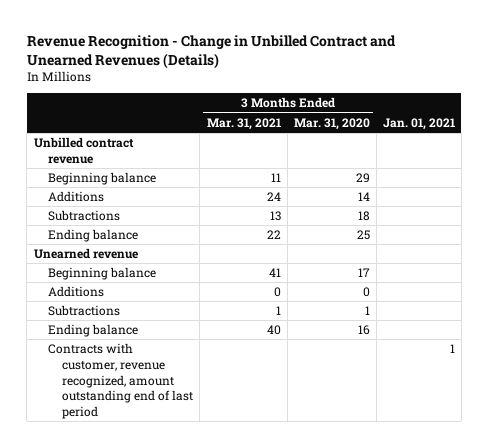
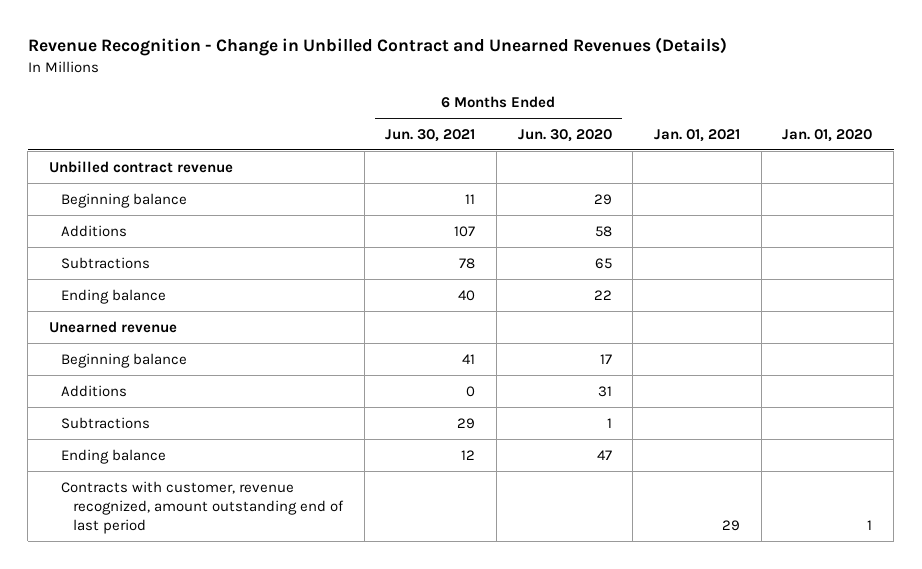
- | 3 Months Ended Mar. 31, 2021 | 3 Months Ended Mar. 31, 2020 | Jan. 01, 2021
+ | 6 Months Ended Jun. 30, 2021 | 6 Months Ended Jun. 30, 2020 | Jan. 01, 2021 | Jan. 01, 2020
- Contracts with customer, revenue recognized, amount outstanding end of last period | | | 1
+ Contracts with customer, revenue recognized, amount outstanding end of last period | | | 29 | 1

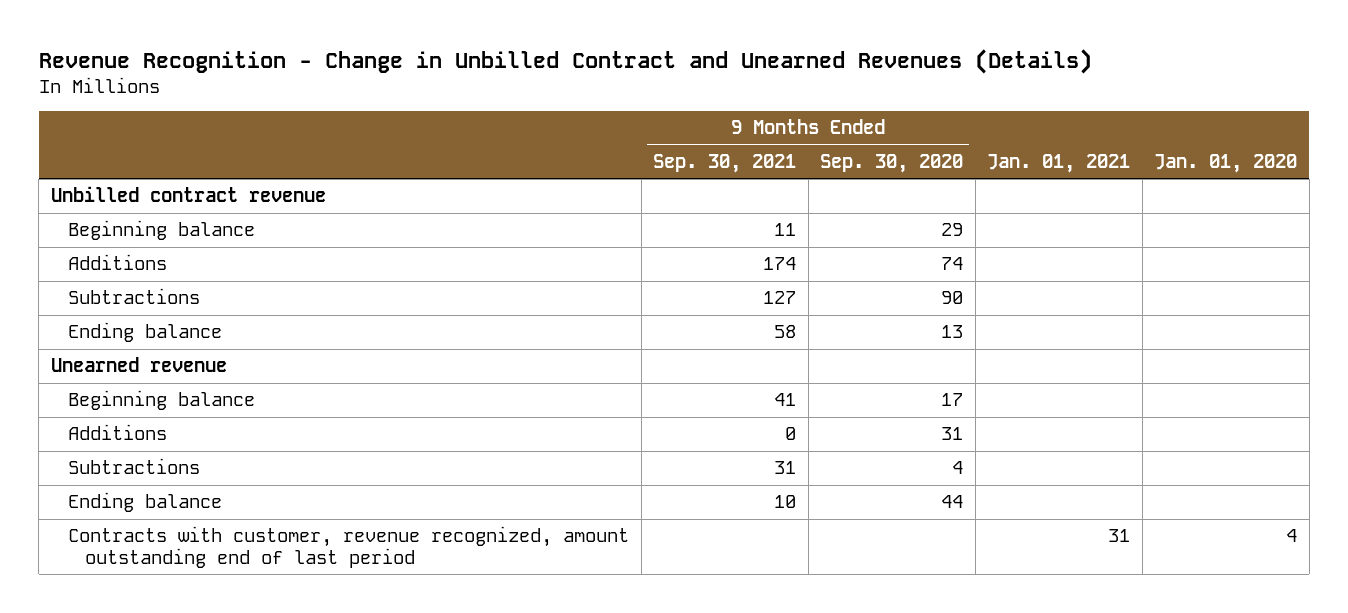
- | 6 Months Ended Jun. 30, 2021 | 6 Months Ended Jun. 30, 2020 | Jan. 01, 2021 | Jan. 01, 2020
+ | 9 Months Ended Sep. 30, 2021 | 9 Months Ended Sep. 30, 2020 | Jan. 01, 2021 | Jan. 01, 2020
- Contracts with customer, revenue recognized, amount outstanding end of last period | | | 29 | 1
+ Contracts with customer, revenue recognized, amount outstanding end of last period | | | 31 | 4

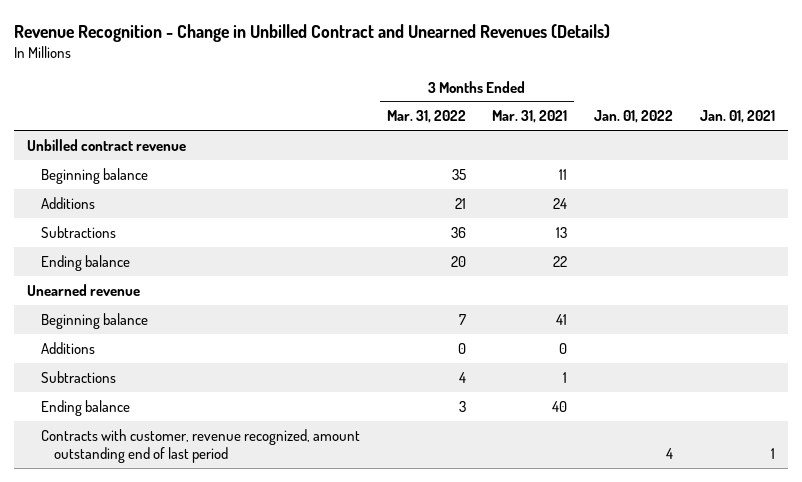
- | 9 Months Ended Sep. 30, 2021 | 9 Months Ended Sep. 30, 2020 | Jan. 01, 2021 | Jan. 01, 2020
+ | 3 Months Ended Mar. 31, 2022 | 3 Months Ended Mar. 31, 2021 | Jan. 01, 2022 | Jan. 01, 2021
- Contracts with customer, revenue recognized, amount outstanding end of last period | | | 31 | 4
+ Contracts with customer, revenue recognized, amount outstanding end of last period | | | 4 | 1

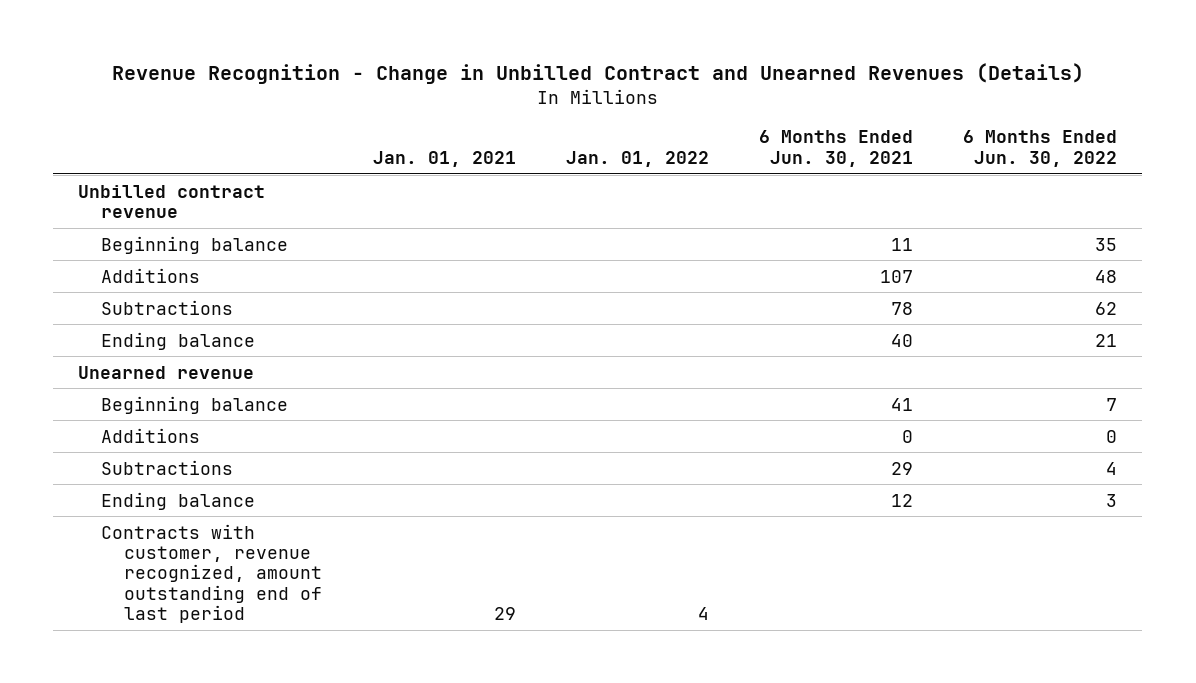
- | 3 Months Ended Mar. 31, 2022 | 3 Months Ended Mar. 31, 2021 | Jan. 01, 2022 | Jan. 01, 2021
+ | Jan. 01, 2021 | Jan. 01, 2022 | 6 Months Ended Jun. 30, 2021 | 6 Months Ended Jun. 30, 2022
- Contracts with customer, revenue recognized, amount outstanding end of last period | | | 4 | 1
+ Contracts with customer, revenue recognized, amount outstanding end of last period | 29 | 4 | |

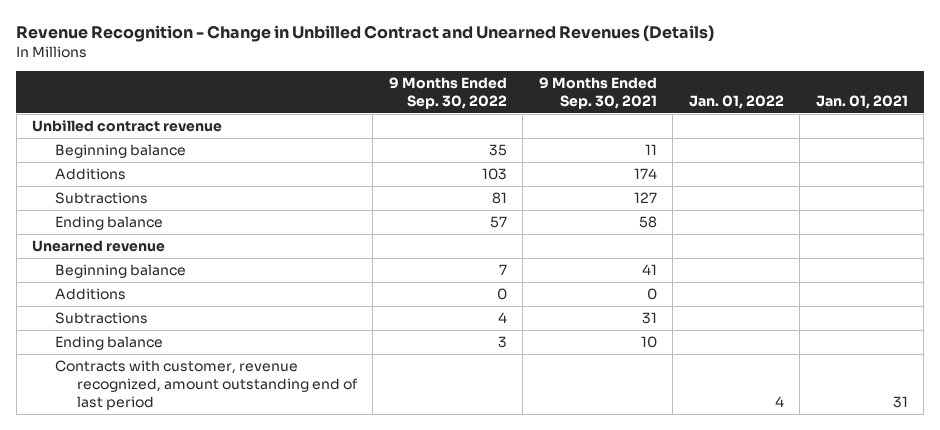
- | Jan. 01, 2021 | Jan. 01, 2022 | 6 Months Ended Jun. 30, 2021 | 6 Months Ended Jun. 30, 2022
+ | 9 Months Ended Sep. 30, 2022 | 9 Months Ended Sep. 30, 2021 | Jan. 01, 2022 | Jan. 01, 2021
- Contracts with customer, revenue recognized, amount outstanding end of last period | 29 | 4 | |
+ Contracts with customer, revenue recognized, amount outstanding end of last period | | | 4 | 31

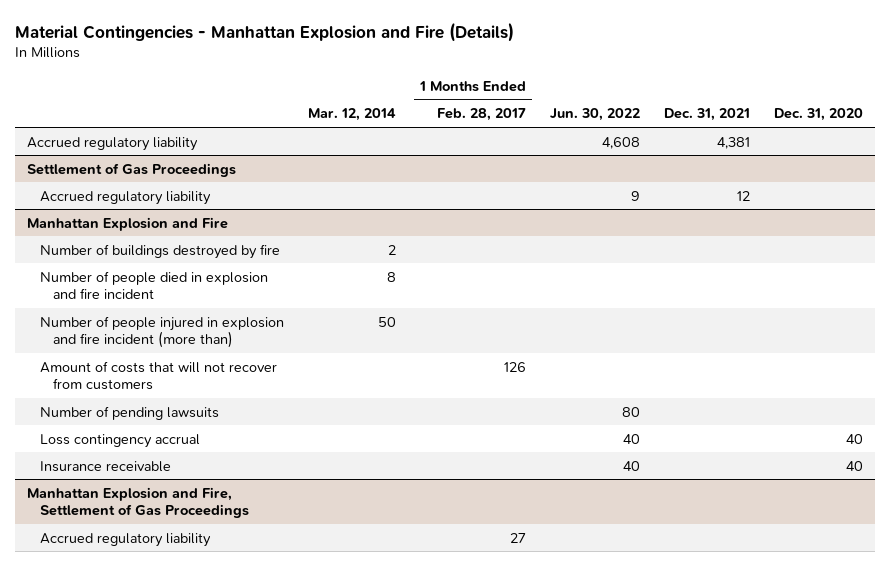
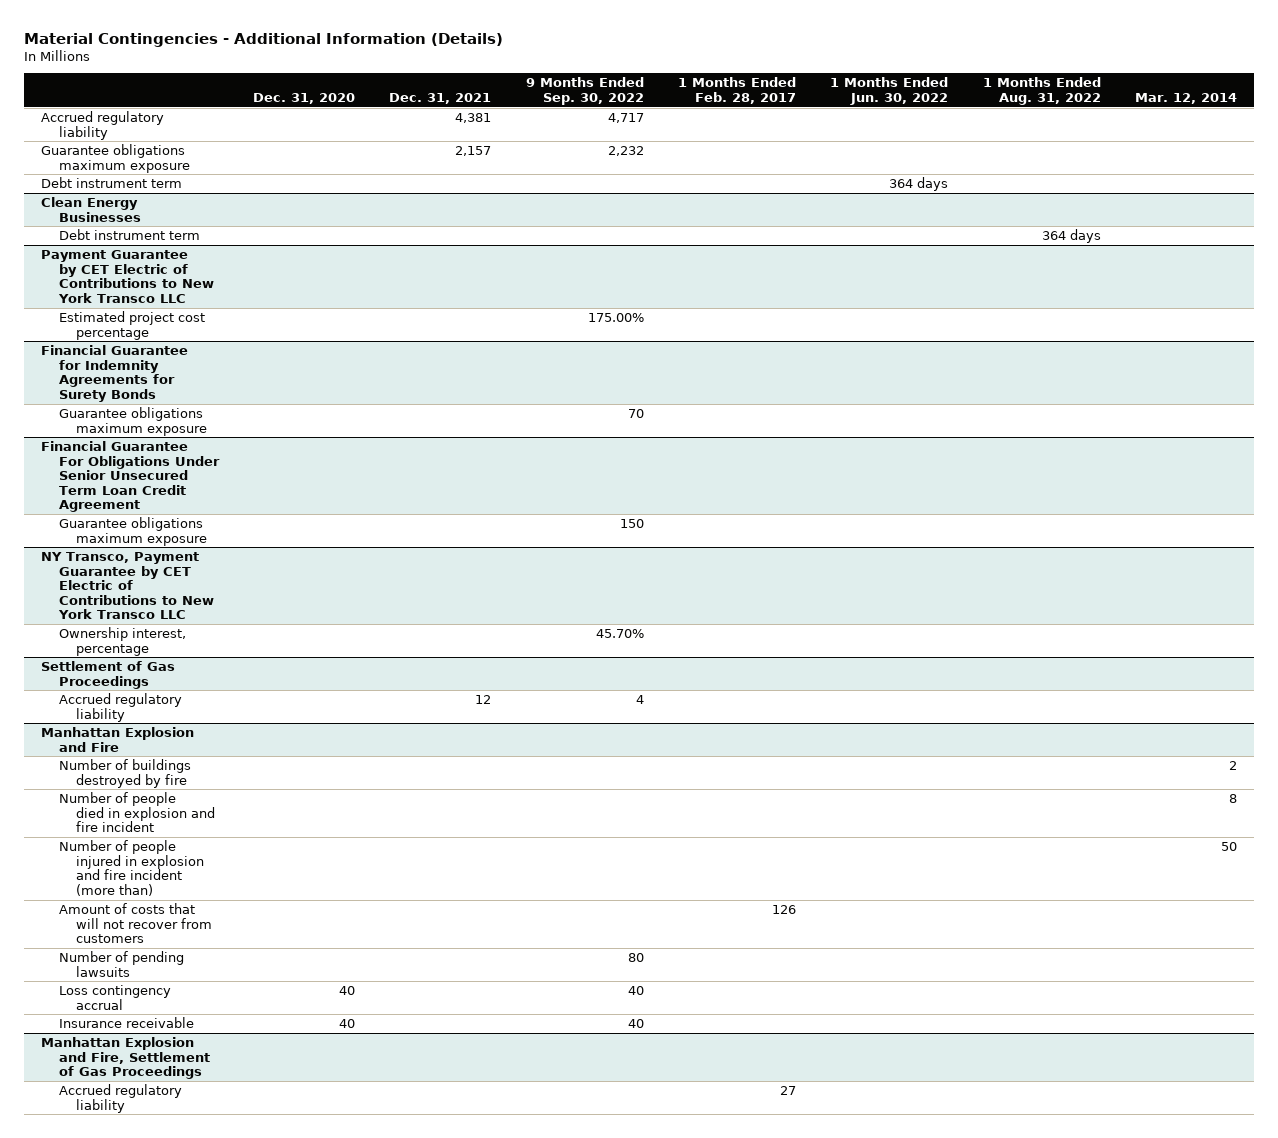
- Material Contingencies - Manhattan Explosion and Fire (Details)
+ Material Contingencies - Additional Information (Details)
- | Mar. 12, 2014 | 1 Months Ended Feb. 28, 2017 | Jun. 30, 2022 | Dec. 31, 2021 | Dec. 31, 2020
+ | Dec. 31, 2020 | Dec. 31, 2021 | 9 Months Ended Sep. 30, 2022 | 1 Months Ended Feb. 28, 2017 | 1 Months Ended Jun. 30, 2022 | 1 Months Ended Aug. 31, 2022 | Mar. 12, 2014
+ Guarantee obligations maximum exposure | | 2,157 | 2,232 | | | |
+ Debt instrument term | | | | | 364 days | |
+ Clean Energy Businesses
+ Debt instrument term | | | | | | 364 days |
+ Payment Guarantee by CET Electric of Contributions to New York Transco LLC
+ Estimated project cost percentage | | | 175.00% | | | |
+ Financial Guarantee for Indemnity Agreements for Surety Bonds
+ Guarantee obligations maximum exposure | | | 70 | | | |
+ Financial Guarantee For Obligations Under Senior Unsecured Term Loan Credit Agreement
+ Guarantee obligations maximum exposure | | | 150 | | | |
+ NY Transco, Payment Guarantee by CET Electric of Contributions to New York Transco LLC
+ Ownership interest, percentage | | | 45.70% | | | |

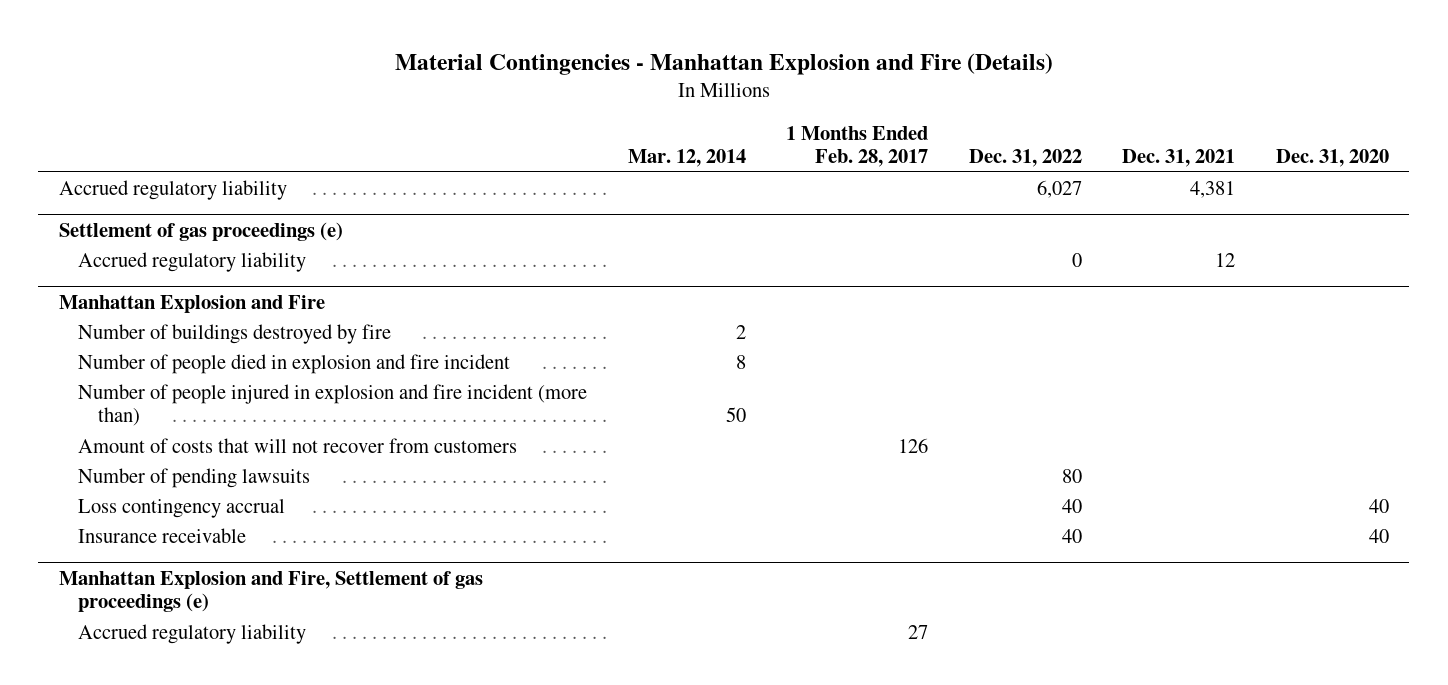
- Material Contingencies - Additional Information (Details)
+ Material Contingencies - Manhattan Explosion and Fire (Details)
- | Dec. 31, 2020 | Dec. 31, 2021 | 9 Months Ended Sep. 30, 2022 | 1 Months Ended Feb. 28, 2017 | 1 Months Ended Jun. 30, 2022 | 1 Months Ended Aug. 31, 2022 | Mar. 12, 2014
+ | Mar. 12, 2014 | 1 Months Ended Feb. 28, 2017 | Dec. 31, 2022 | Dec. 31, 2021 | Dec. 31, 2020
- Guarantee obligations maximum exposure | | 2,157 | 2,232 | | | |
- Debt instrument term | | | | | 364 days | |
- Clean Energy Businesses
- Debt instrument term | | | | | | 364 days |
- Payment Guarantee by CET Electric of Contributions to New York Transco LLC
- Estimated project cost percentage | | | 175.00% | | | |
- Financial Guarantee for Indemnity Agreements for Surety Bonds
- Guarantee obligations maximum exposure | | | 70 | | | |
- Financial Guarantee For Obligations Under Senior Unsecured Term Loan Credit Agreement
- Guarantee obligations maximum exposure | | | 150 | | | |
- NY Transco, Payment Guarantee by CET Electric of Contributions to New York Transco LLC
- Ownership interest, percentage | | | 45.70% | | | |
- Settlement of Gas Proceedings
+ Settlement of gas proceedings (e)
- Manhattan Explosion and Fire, Settlement of Gas Proceedings
+ Manhattan Explosion and Fire, Settlement of gas proceedings (e)

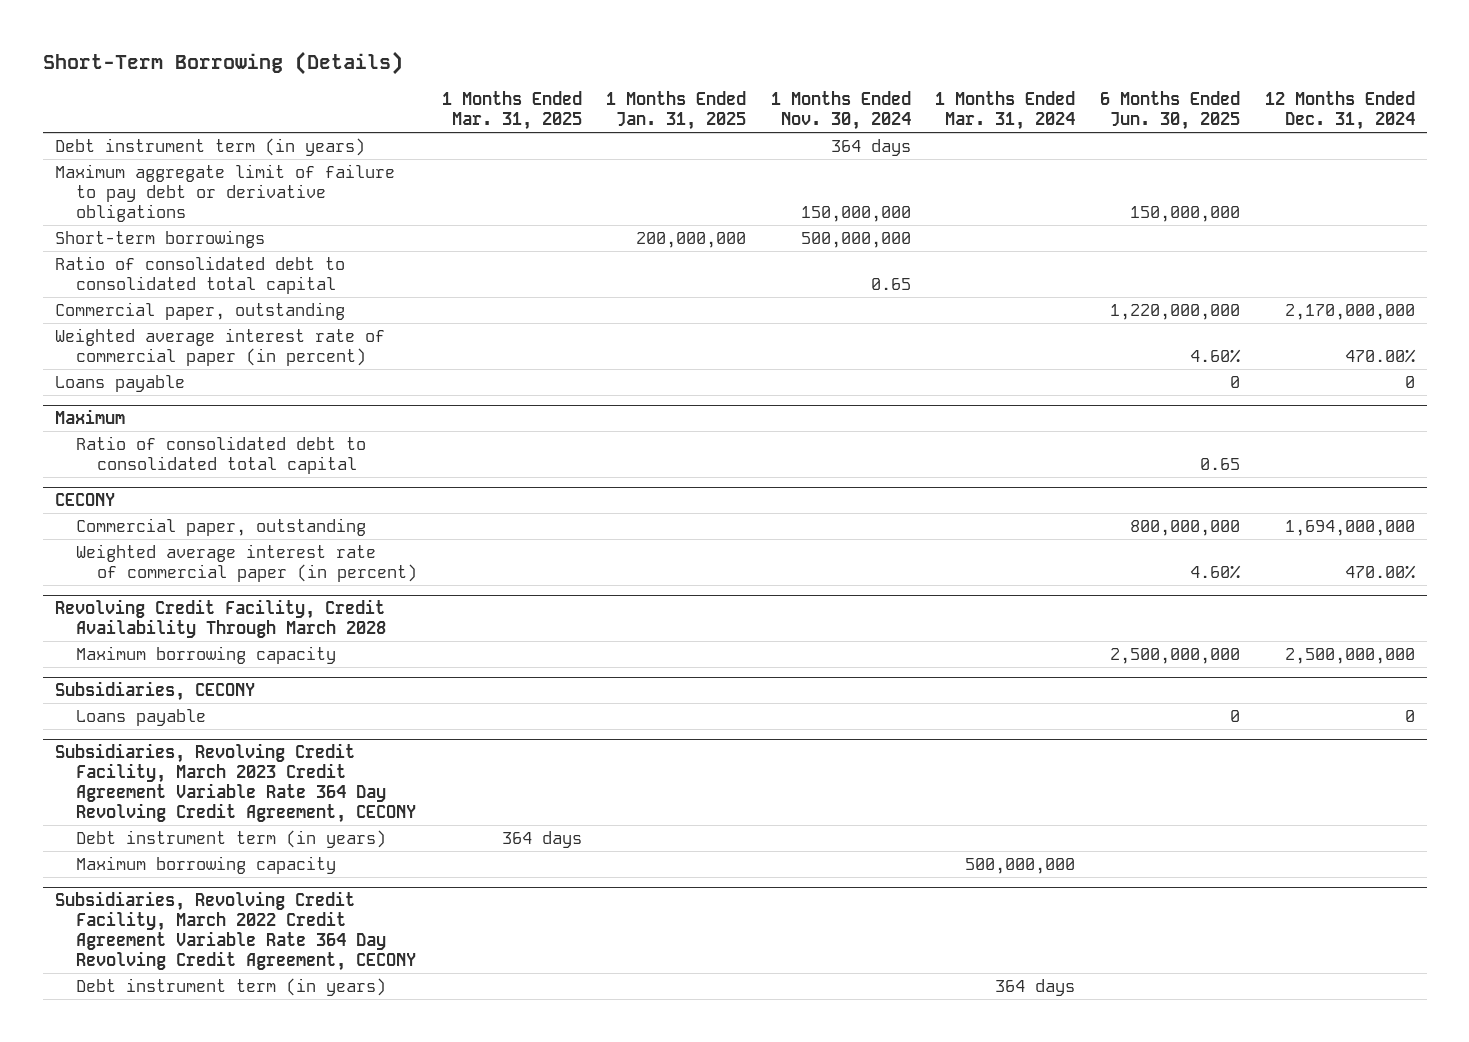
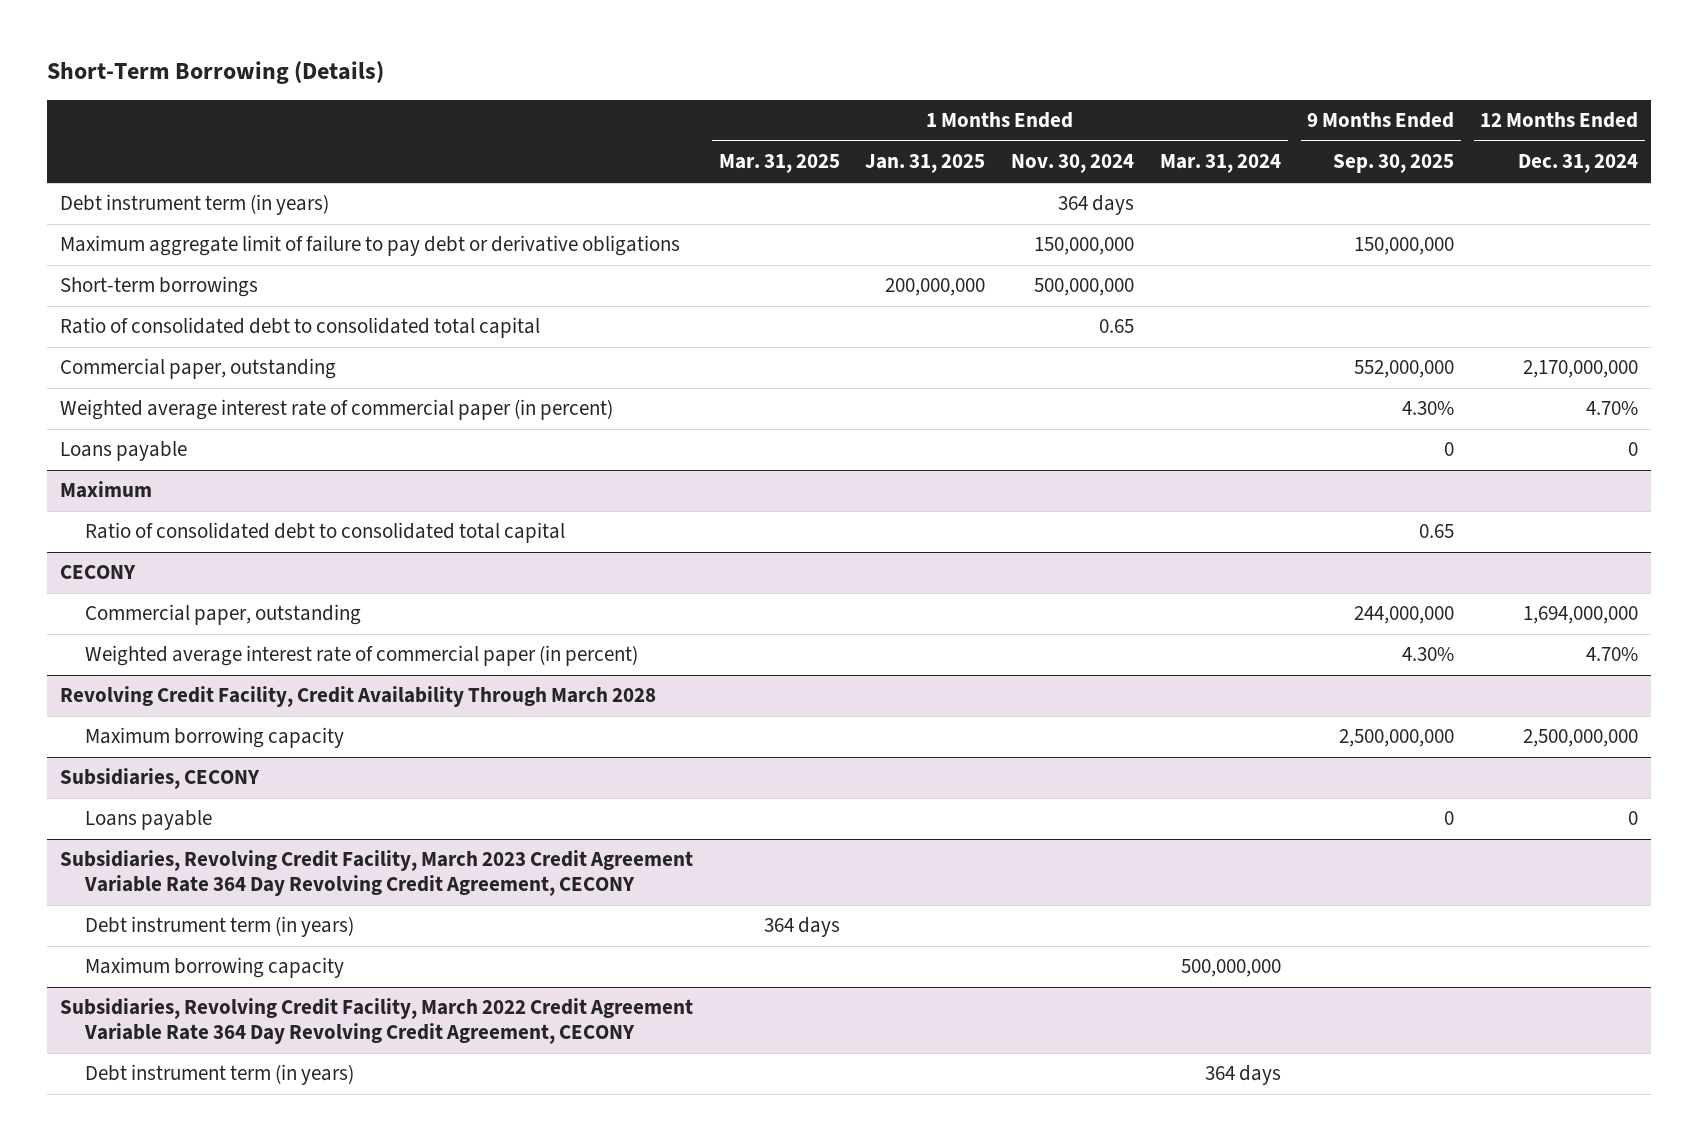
- | 1 Months Ended Mar. 31, 2025 | 1 Months Ended Jan. 31, 2025 | 1 Months Ended Nov. 30, 2024 | 1 Months Ended Mar. 31, 2024 | 6 Months Ended Jun. 30, 2025 | 12 Months Ended Dec. 31, 2024
+ | 1 Months Ended Mar. 31, 2025 | 1 Months Ended Jan. 31, 2025 | 1 Months Ended Nov. 30, 2024 | 1 Months Ended Mar. 31, 2024 | 9 Months Ended Sep. 30, 2025 | 12 Months Ended Dec. 31, 2024
- Weighted average interest rate of commercial paper (in percent) | | | | | 4.60% | 470.00%
+ Weighted average interest rate of commercial paper (in percent) | | | | | 4.30% | 4.70%
@ CECONY
- Weighted average interest rate of commercial paper (in percent) | | | | | 4.60% | 470.00%
+ Weighted average interest rate of commercial paper (in percent) | | | | | 4.30% | 4.70%

